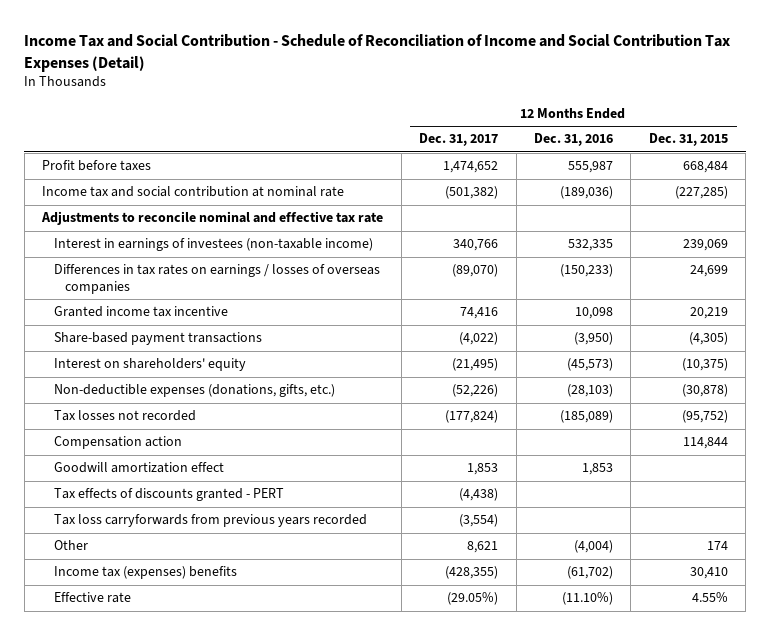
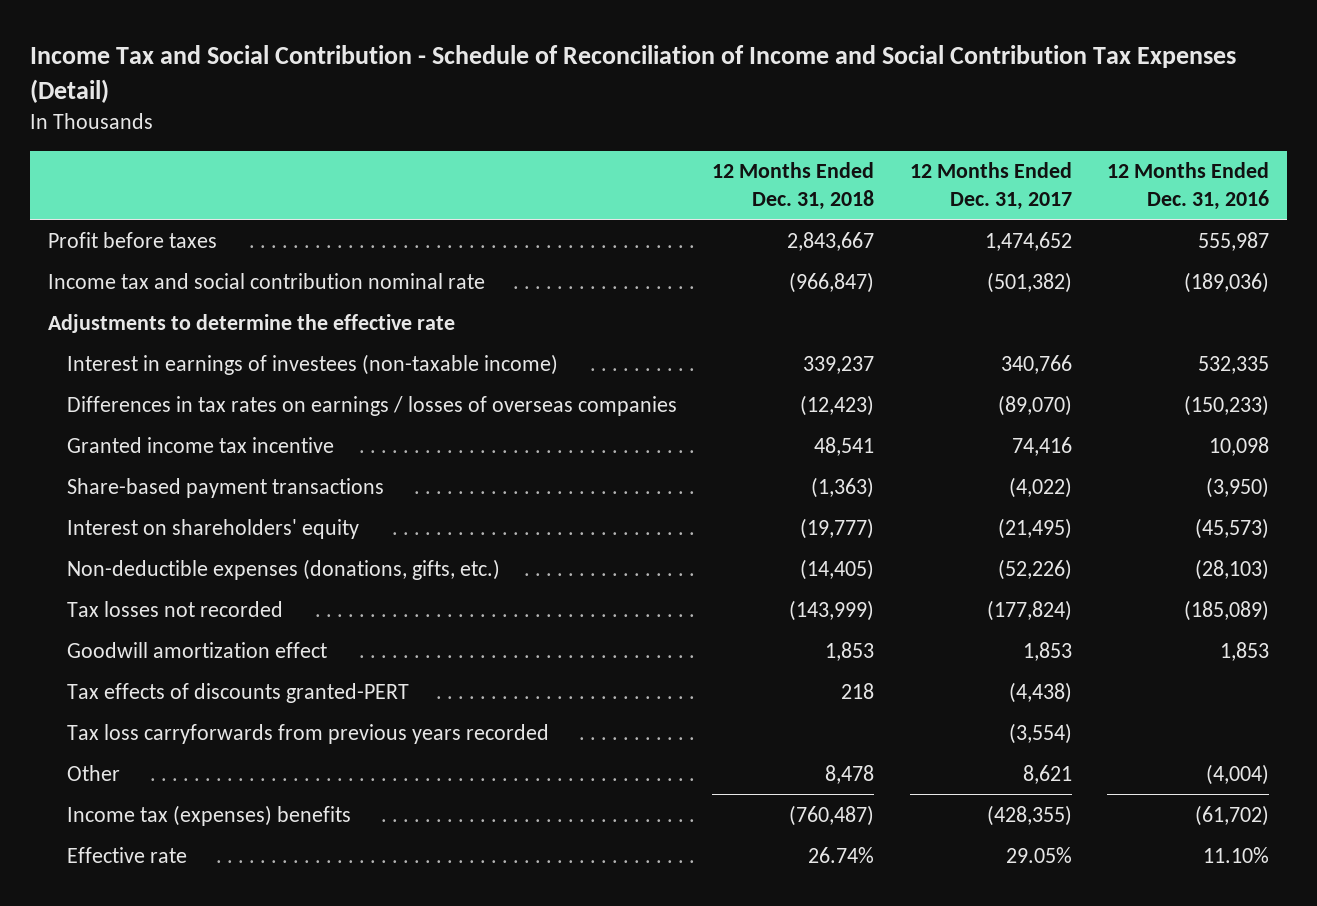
- | 12 Months Ended Dec. 31, 2017 | 12 Months Ended Dec. 31, 2016 | 12 Months Ended Dec. 31, 2015
+ | 12 Months Ended Dec. 31, 2018 | 12 Months Ended Dec. 31, 2017 | 12 Months Ended Dec. 31, 2016
- Income tax and social contribution at nominal rate | (501,382) | (189,036) | (227,285)
- Adjustments to reconcile nominal and effective tax rate
+ Income tax and social contribution nominal rate | (966,847) | (501,382) | (189,036)
+ Adjustments to determine the effective rate
- Compensation action | | | 114,844
- Tax effects of discounts granted - PERT | (4,438) | |
+ Tax effects of discounts granted-PERT | 218 | (4,438) |
- Effective rate | (29.05%) | (11.10%) | 4.55%
+ Effective rate | 26.74% | 29.05% | 11.10%

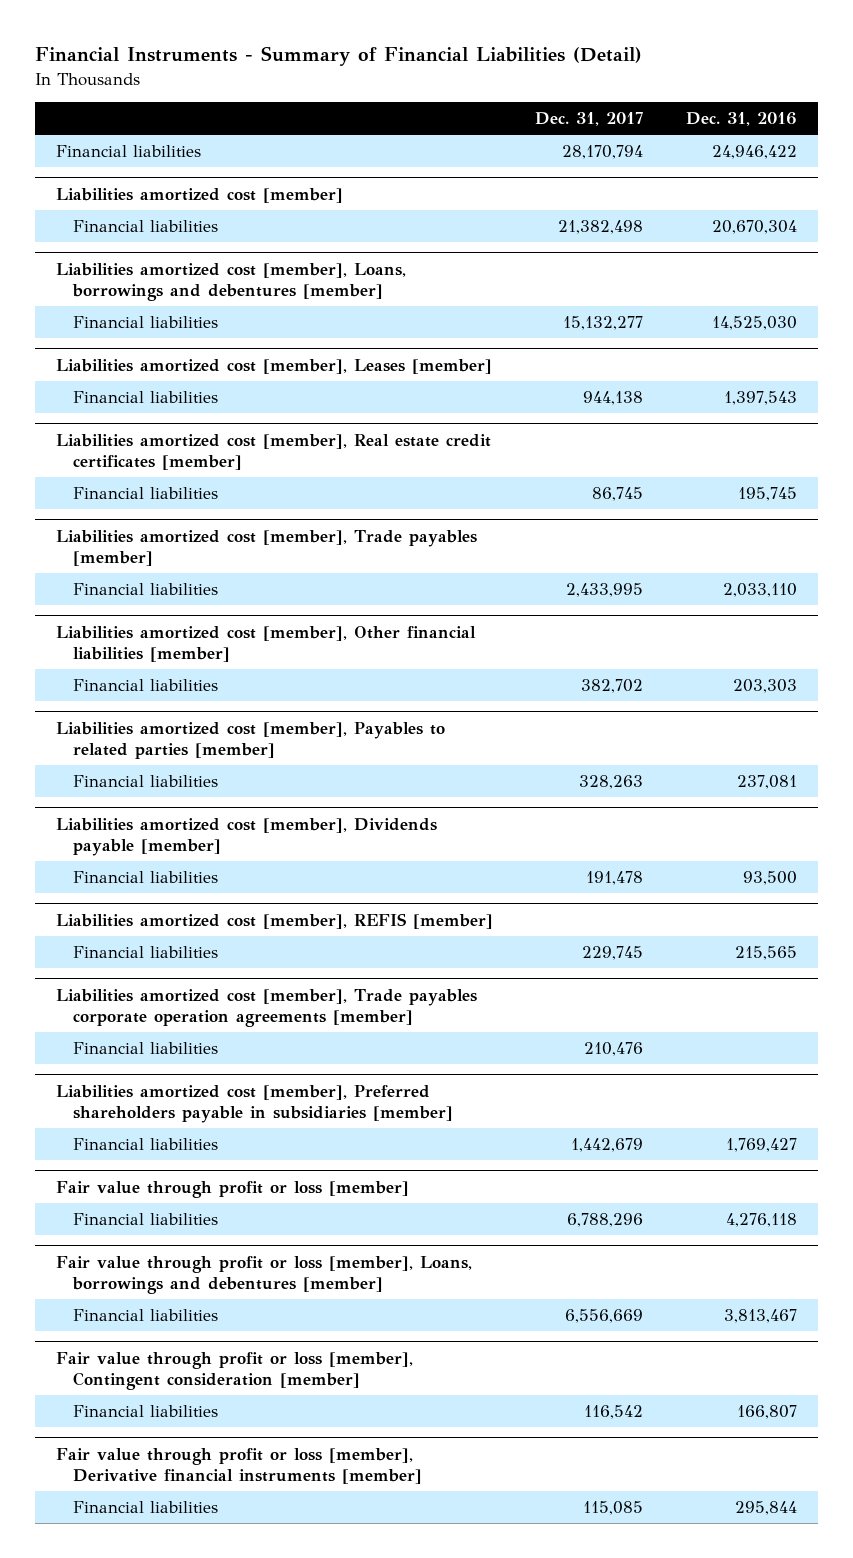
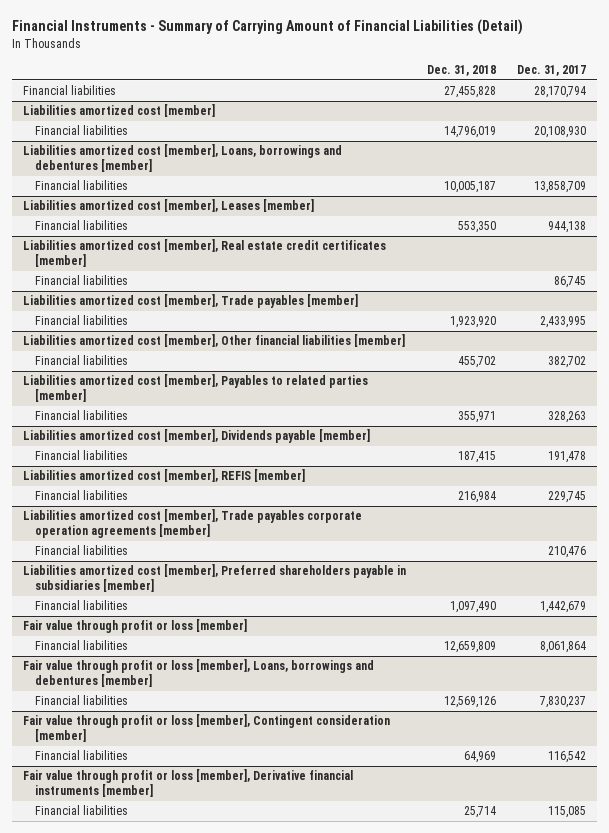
- Financial Instruments - Summary of Financial Liabilities (Detail)
+ Financial Instruments - Summary of Carrying Amount of Financial Liabilities (Detail)
- | Dec. 31, 2017 | Dec. 31, 2016
+ | Dec. 31, 2018 | Dec. 31, 2017
@ Liabilities amortized cost [member]
- Financial liabilities | 21,382,498 | 20,670,304
+ Financial liabilities | 14,796,019 | 20,108,930
@ Liabilities amortized cost [member], Loans, borrowings and debentures [member]
- Financial liabilities | 15,132,277 | 14,525,030
+ Financial liabilities | 10,005,187 | 13,858,709
@ Fair value through profit or loss [member]
- Financial liabilities | 6,788,296 | 4,276,118
+ Financial liabilities | 12,659,809 | 8,061,864
@ Fair value through profit or loss [member], Loans, borrowings and debentures [member]
- Financial liabilities | 6,556,669 | 3,813,467
+ Financial liabilities | 12,569,126 | 7,830,237

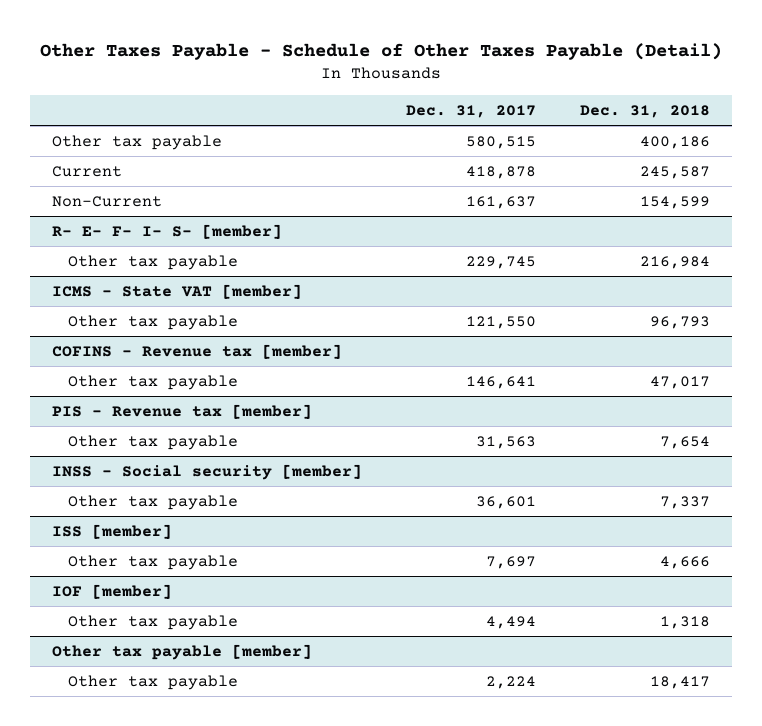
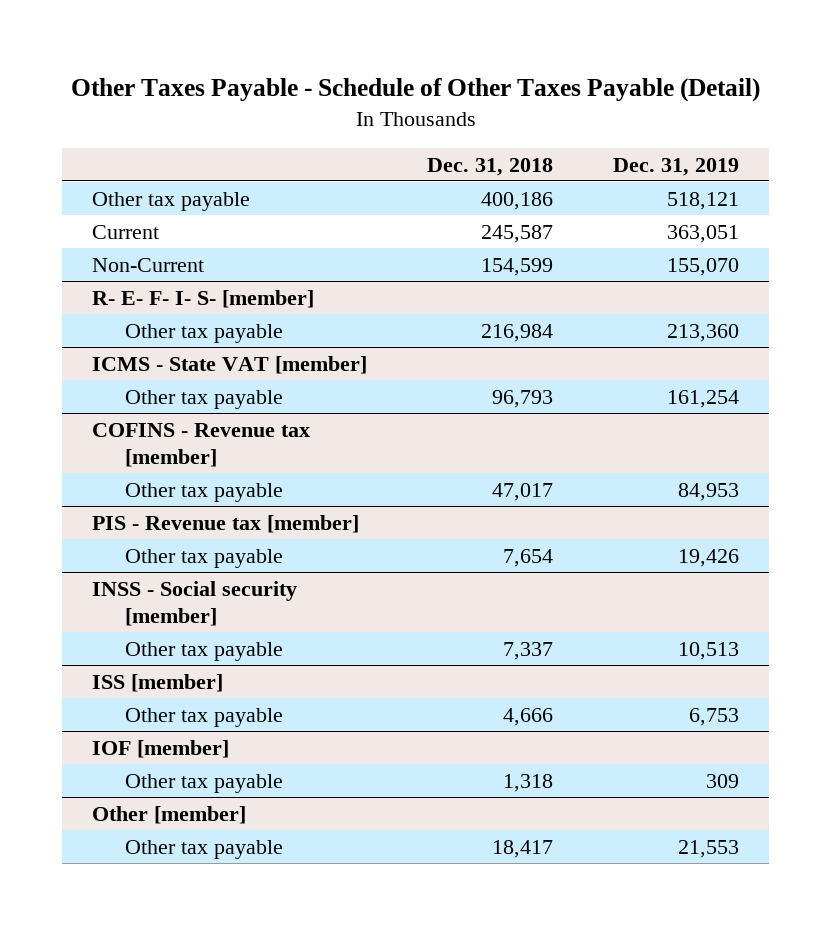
- | Dec. 31, 2017 | Dec. 31, 2018
+ | Dec. 31, 2018 | Dec. 31, 2019
- Other tax payable [member]
+ Other [member]

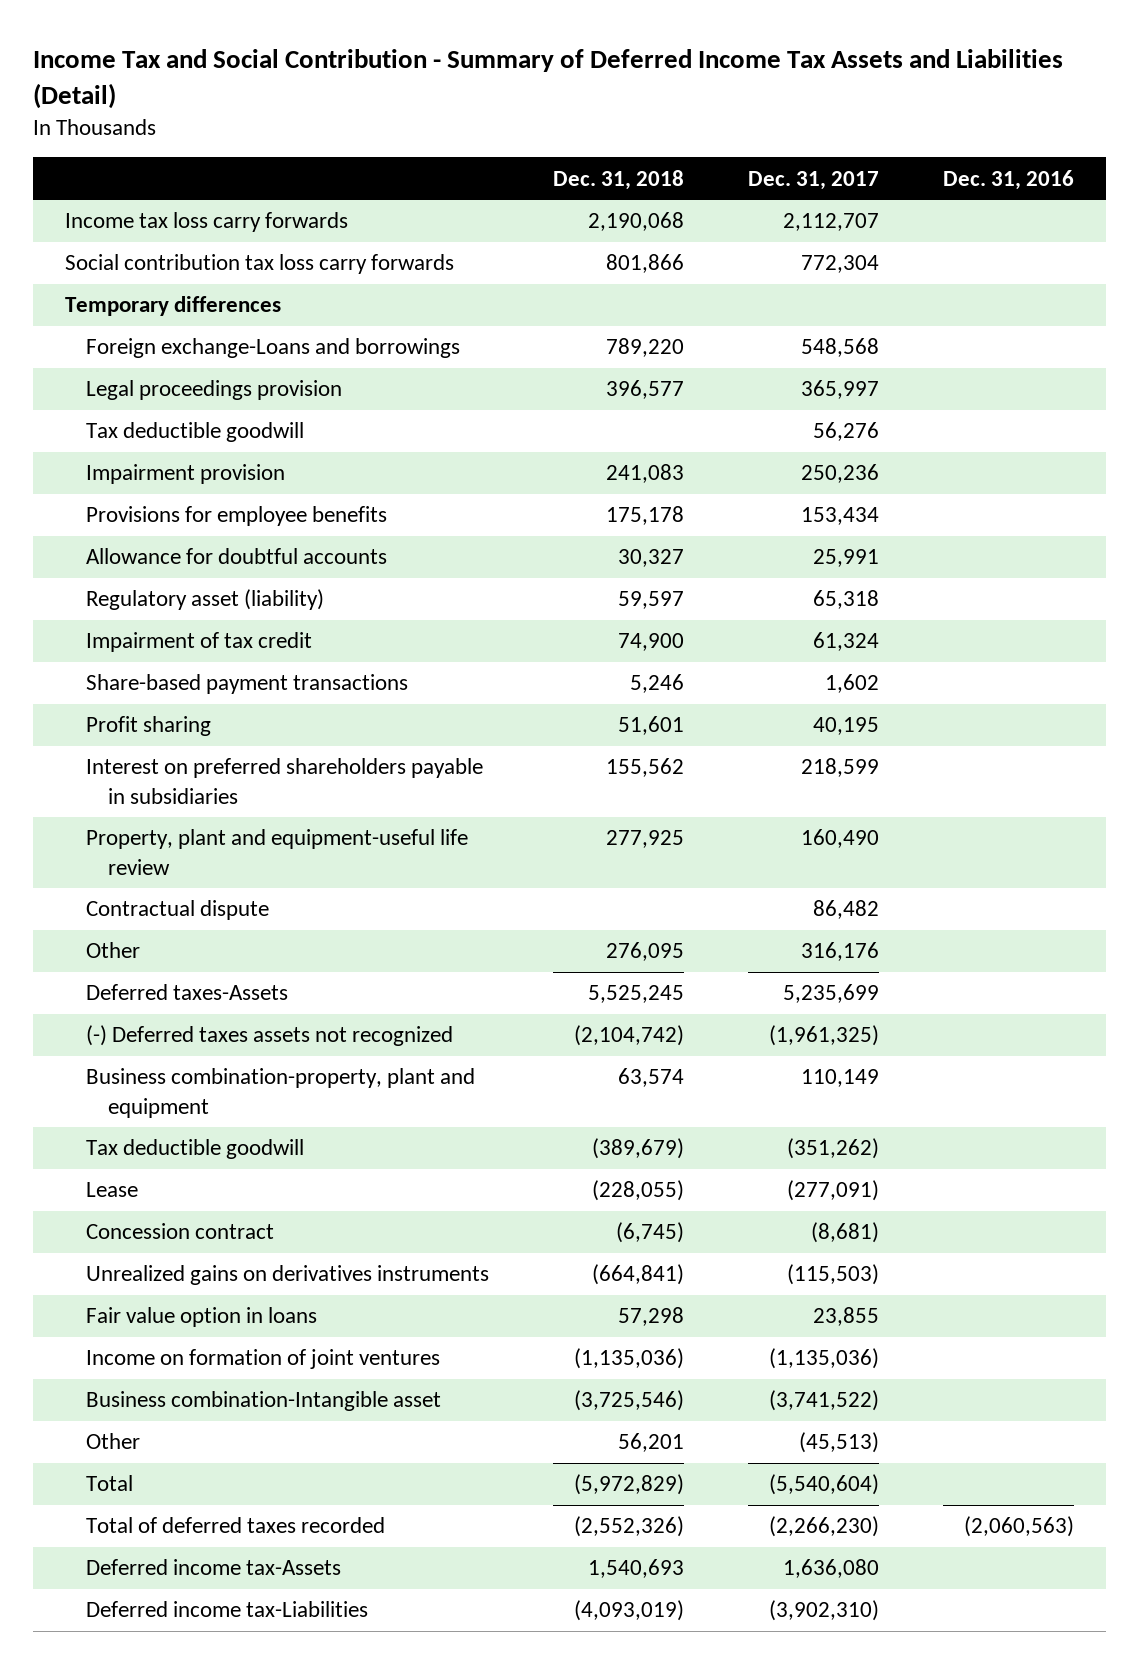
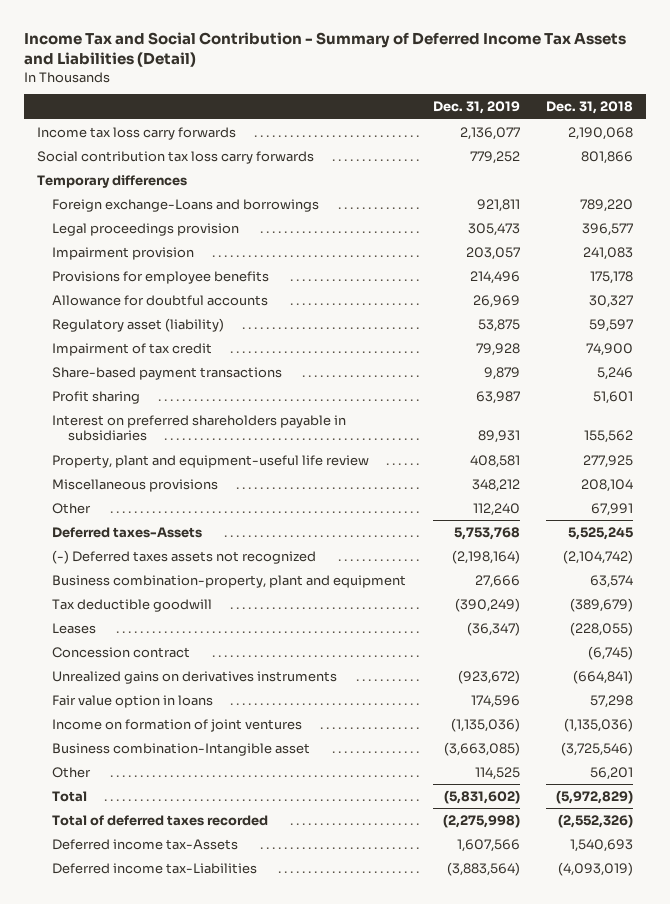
- | Dec. 31, 2018 | Dec. 31, 2017 | Dec. 31, 2016
+ | Dec. 31, 2019 | Dec. 31, 2018
- Tax deductible goodwill | | 56,276 |
- Contractual dispute | | 86,482 |
- Other | 276,095 | 316,176 |
+ Miscellaneous provisions | 348,212 | 208,104
+ Other | 112,240 | 67,991
- Lease | (228,055) | (277,091) |
+ Leases | (36,347) | (228,055)

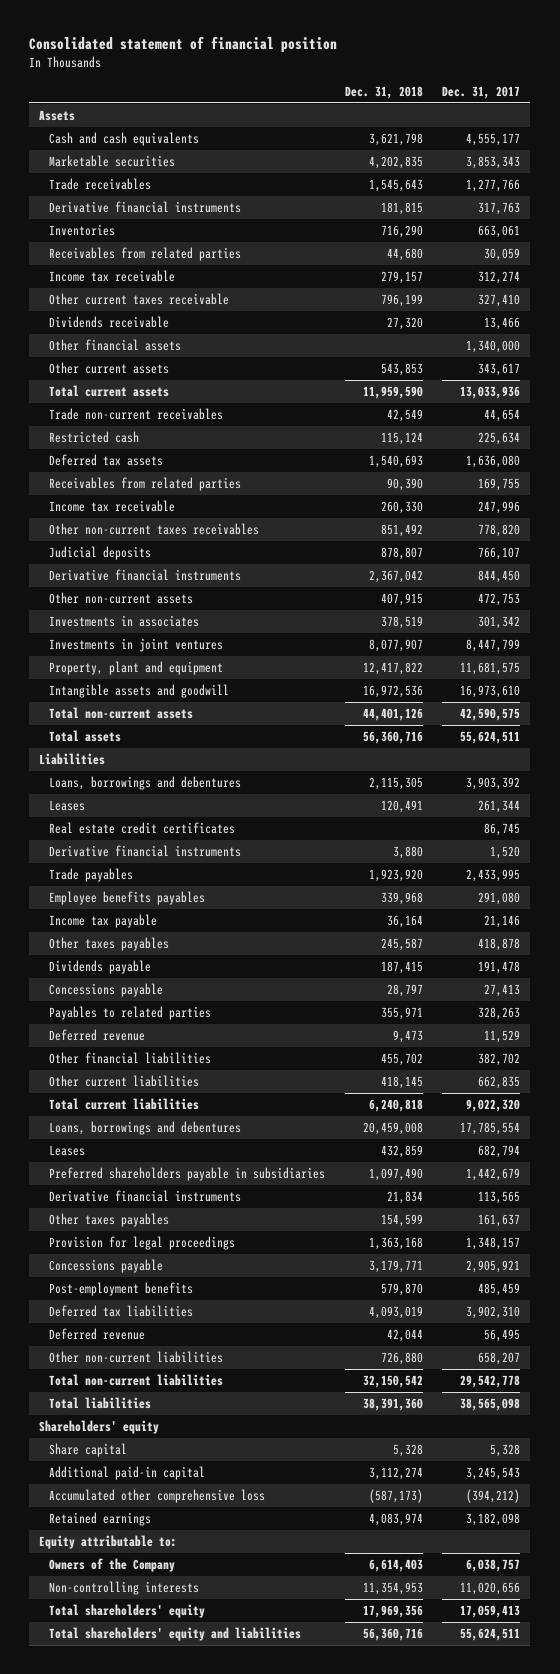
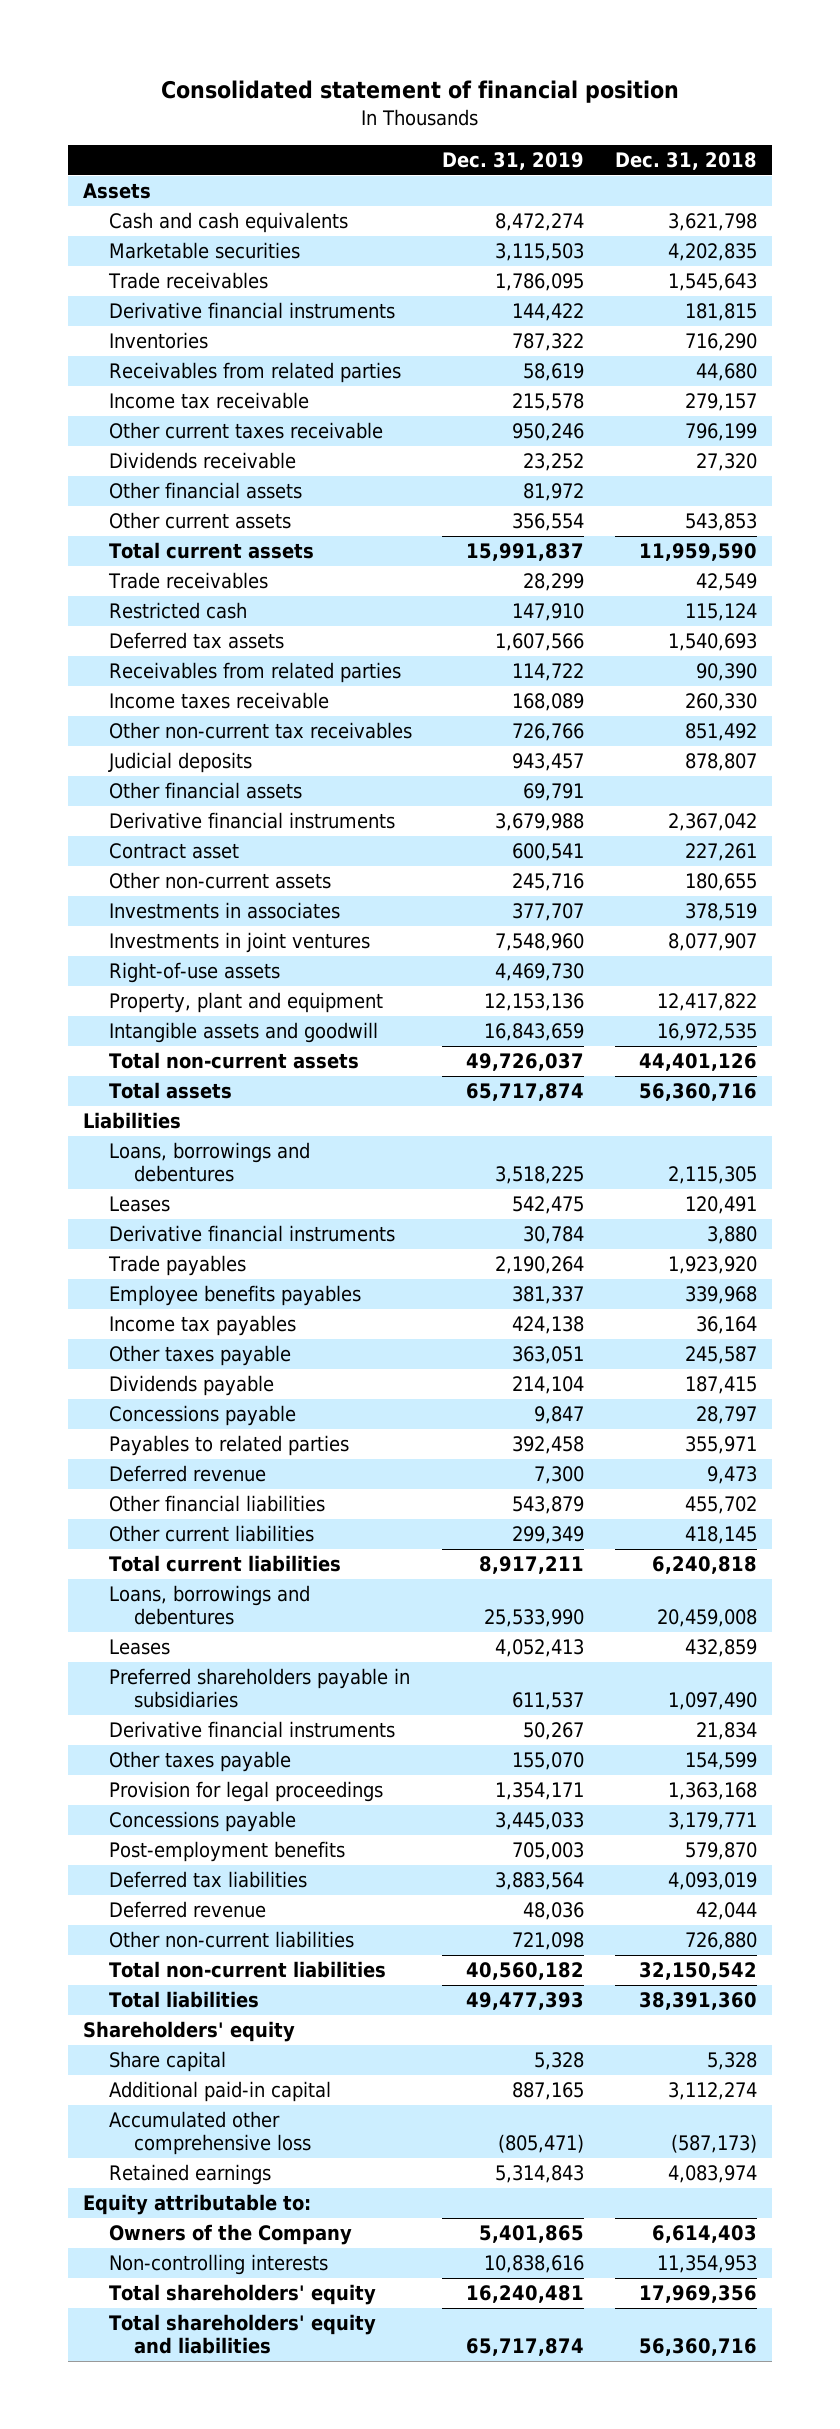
- | Dec. 31, 2018 | Dec. 31, 2017
+ | Dec. 31, 2019 | Dec. 31, 2018
- Trade non-current receivables | 42,549 | 44,654
+ Trade receivables | 28,299 | 42,549
- Income tax receivable | 260,330 | 247,996
- Other non-current taxes receivables | 851,492 | 778,820
+ Income taxes receivable | 168,089 | 260,330
+ Other non-current tax receivables | 726,766 | 851,492
+ Other financial assets | 69,791 |
- Other non-current assets | 407,915 | 472,753
+ Contract asset | 600,541 | 227,261
+ Other non-current assets | 245,716 | 180,655
+ Right-of-use assets | 4,469,730 |
- Intangible assets and goodwill | 16,972,536 | 16,973,610
+ Intangible assets and goodwill | 16,843,659 | 16,972,535
- Real estate credit certificates | | 86,745
- Income tax payable | 36,164 | 21,146
- Other taxes payables | 245,587 | 418,878
+ Income tax payables | 424,138 | 36,164
+ Other taxes payable | 363,051 | 245,587
- Other taxes payables | 154,599 | 161,637
+ Other taxes payable | 155,070 | 154,599

